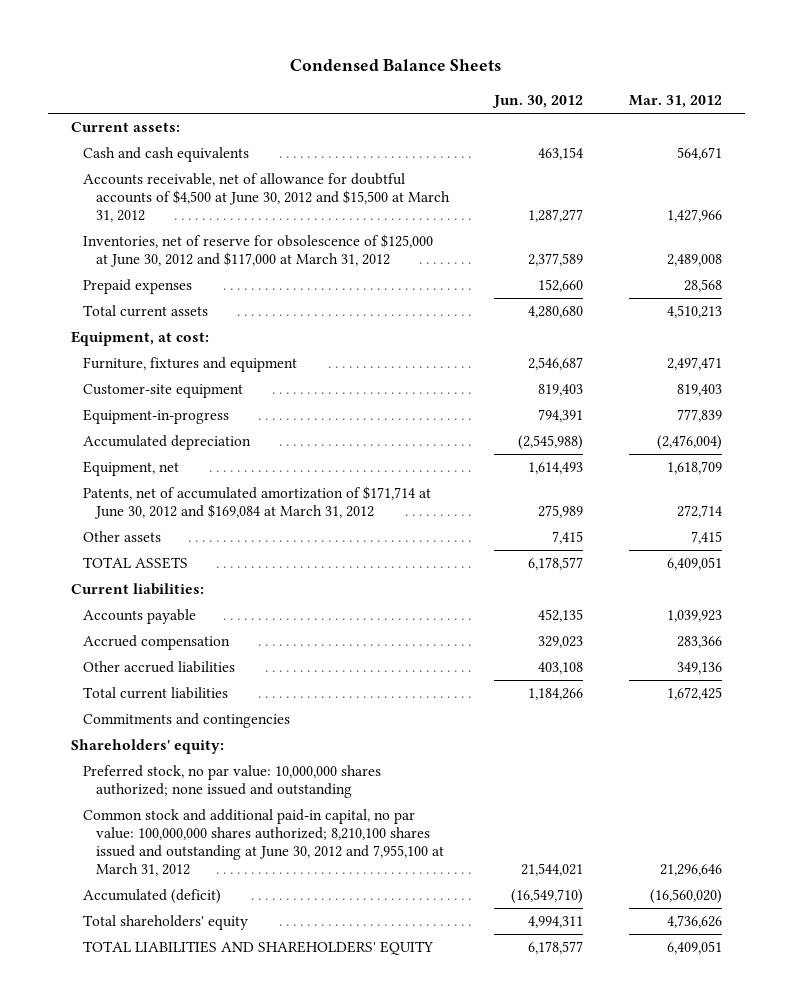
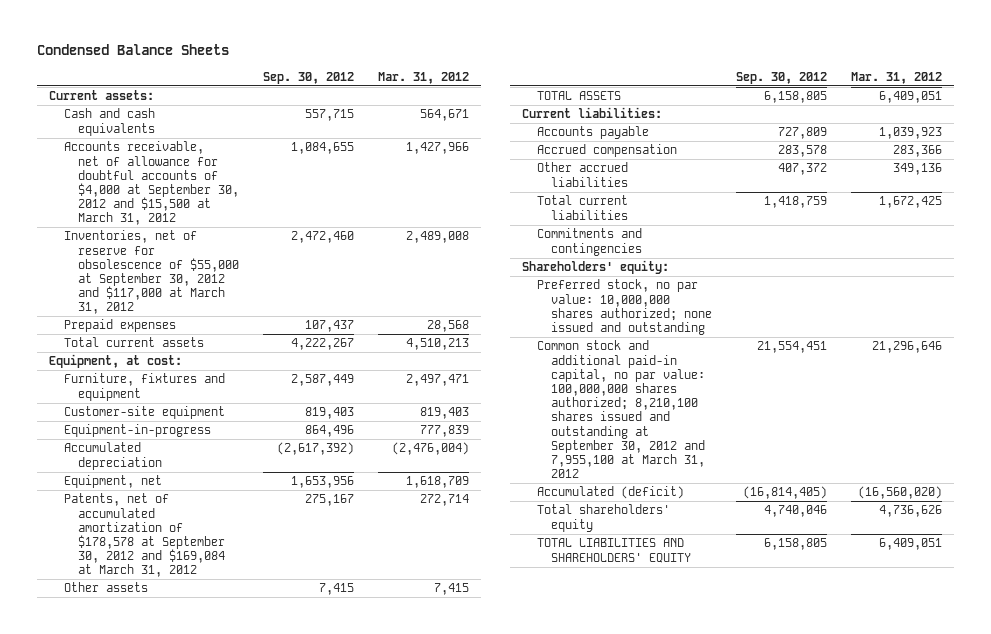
- | Jun. 30, 2012 | Mar. 31, 2012
+ | Sep. 30, 2012 | Mar. 31, 2012
- Accounts receivable, net of allowance for doubtful accounts of $4,500 at June 30, 2012 and $15,500 at March 31, 2012 | 1,287,277 | 1,427,966
- Inventories, net of reserve for obsolescence of $125,000 at June 30, 2012 and $117,000 at March 31, 2012 | 2,377,589 | 2,489,008
+ Accounts receivable, net of allowance for doubtful accounts of $4,000 at September 30, 2012 and $15,500 at March 31, 2012 | 1,084,655 | 1,427,966
+ Inventories, net of reserve for obsolescence of $55,000 at September 30, 2012 and $117,000 at March 31, 2012 | 2,472,460 | 2,489,008
- Patents, net of accumulated amortization of $171,714 at June 30, 2012 and $169,084 at March 31, 2012 | 275,989 | 272,714
+ Patents, net of accumulated amortization of $178,578 at September 30, 2012 and $169,084 at March 31, 2012 | 275,167 | 272,714
- Common stock and additional paid-in capital, no par value: 100,000,000 shares authorized; 8,210,100 shares issued and outstanding at June 30, 2012 and 7,955,100 at March 31, 2012 | 21,544,021 | 21,296,646
+ Common stock and additional paid-in capital, no par value: 100,000,000 shares authorized; 8,210,100 shares issued and outstanding at September 30, 2012 and 7,955,100 at March 31, 2012 | 21,554,451 | 21,296,646

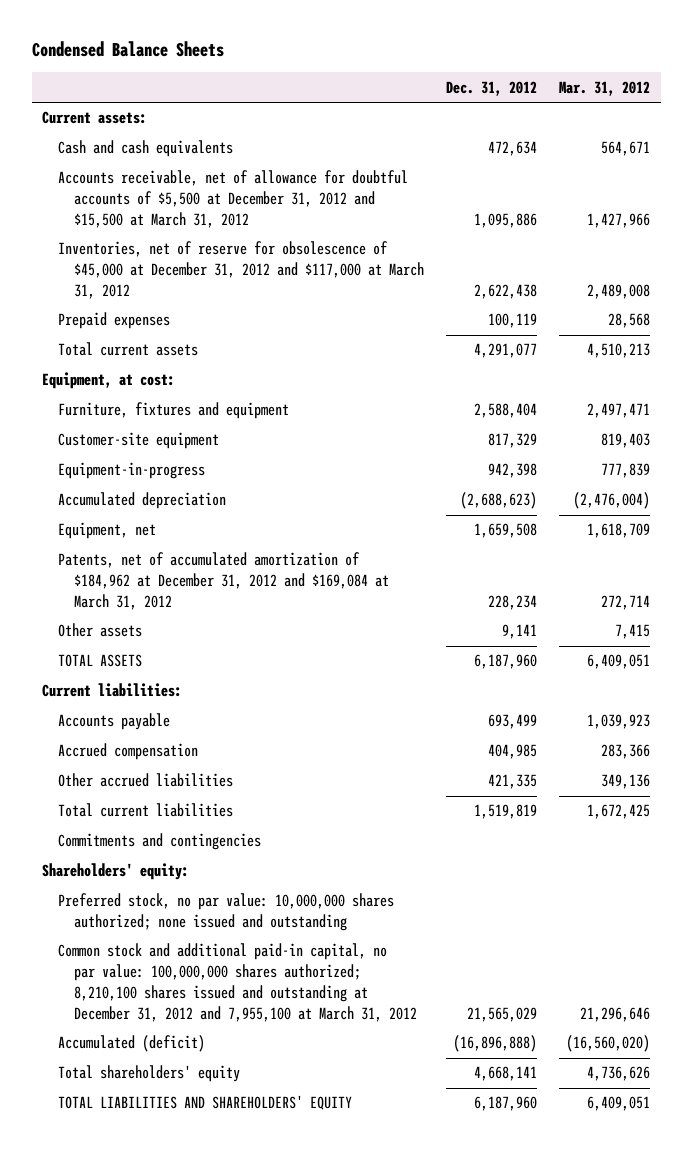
- | Sep. 30, 2012 | Mar. 31, 2012
+ | Dec. 31, 2012 | Mar. 31, 2012
- Accounts receivable, net of allowance for doubtful accounts of $4,000 at September 30, 2012 and $15,500 at March 31, 2012 | 1,084,655 | 1,427,966
- Inventories, net of reserve for obsolescence of $55,000 at September 30, 2012 and $117,000 at March 31, 2012 | 2,472,460 | 2,489,008
+ Accounts receivable, net of allowance for doubtful accounts of $5,500 at December 31, 2012 and $15,500 at March 31, 2012 | 1,095,886 | 1,427,966
+ Inventories, net of reserve for obsolescence of $45,000 at December 31, 2012 and $117,000 at March 31, 2012 | 2,622,438 | 2,489,008
- Patents, net of accumulated amortization of $178,578 at September 30, 2012 and $169,084 at March 31, 2012 | 275,167 | 272,714
+ Patents, net of accumulated amortization of $184,962 at December 31, 2012 and $169,084 at March 31, 2012 | 228,234 | 272,714
- Common stock and additional paid-in capital, no par value: 100,000,000 shares authorized; 8,210,100 shares issued and outstanding at September 30, 2012 and 7,955,100 at March 31, 2012 | 21,554,451 | 21,296,646
+ Common stock and additional paid-in capital, no par value: 100,000,000 shares authorized; 8,210,100 shares issued and outstanding at December 31, 2012 and 7,955,100 at March 31, 2012 | 21,565,029 | 21,296,646

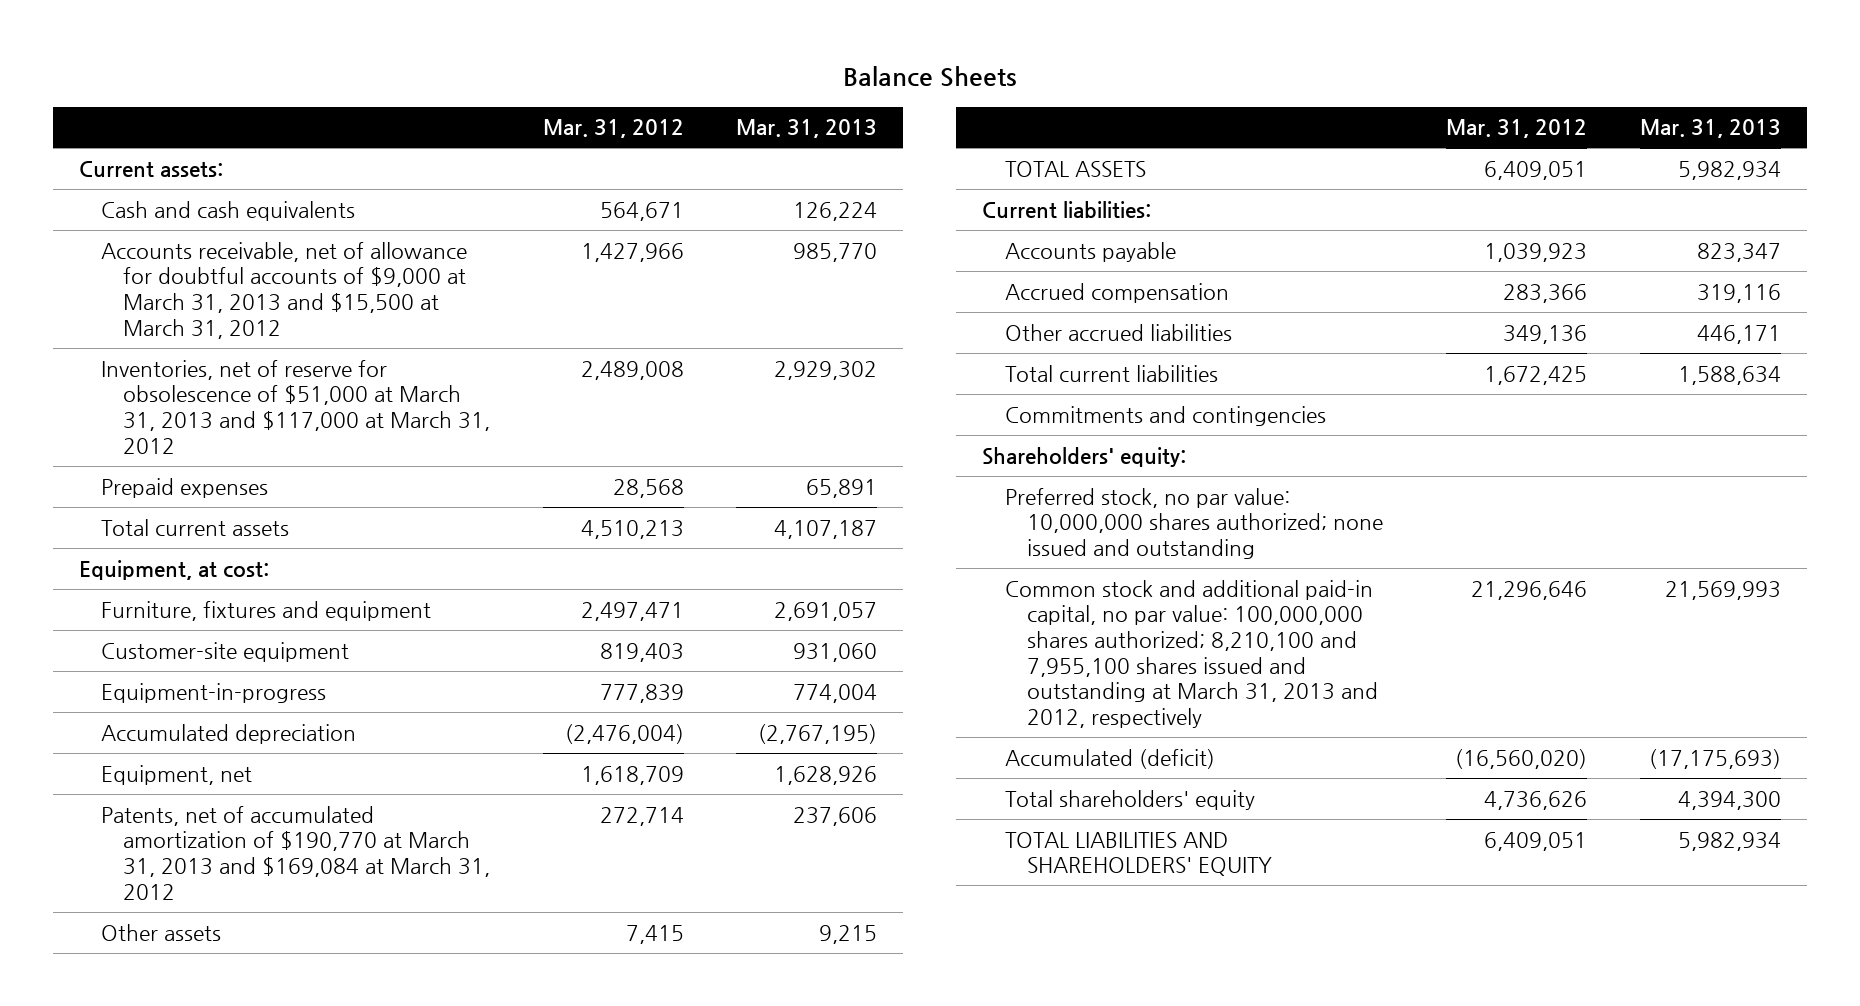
- Condensed Balance Sheets
+ Balance Sheets
- | Dec. 31, 2012 | Mar. 31, 2012
+ | Mar. 31, 2012 | Mar. 31, 2013
- Accounts receivable, net of allowance for doubtful accounts of $5,500 at December 31, 2012 and $15,500 at March 31, 2012 | 1,095,886 | 1,427,966
- Inventories, net of reserve for obsolescence of $45,000 at December 31, 2012 and $117,000 at March 31, 2012 | 2,622,438 | 2,489,008
+ Accounts receivable, net of allowance for doubtful accounts of $9,000 at March 31, 2013 and $15,500 at March 31, 2012 | 1,427,966 | 985,770
+ Inventories, net of reserve for obsolescence of $51,000 at March 31, 2013 and $117,000 at March 31, 2012 | 2,489,008 | 2,929,302
- Patents, net of accumulated amortization of $184,962 at December 31, 2012 and $169,084 at March 31, 2012 | 228,234 | 272,714
+ Patents, net of accumulated amortization of $190,770 at March 31, 2013 and $169,084 at March 31, 2012 | 272,714 | 237,606
- Common stock and additional paid-in capital, no par value: 100,000,000 shares authorized; 8,210,100 shares issued and outstanding at December 31, 2012 and 7,955,100 at March 31, 2012 | 21,565,029 | 21,296,646
+ Common stock and additional paid-in capital, no par value: 100,000,000 shares authorized; 8,210,100 and 7,955,100 shares issued and outstanding at March 31, 2013 and 2012, respectively | 21,296,646 | 21,569,993

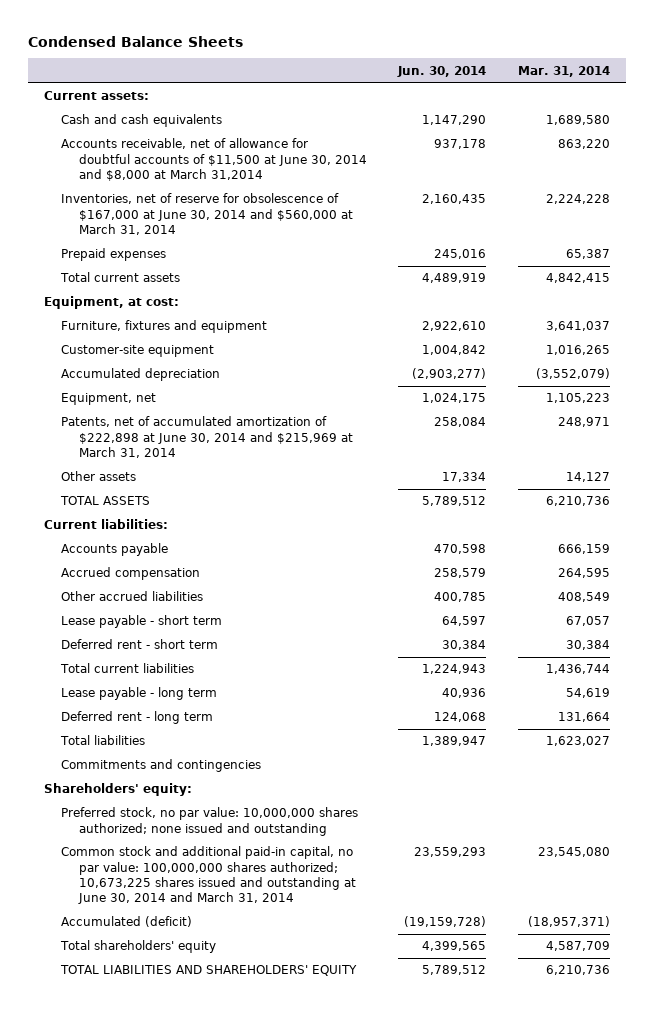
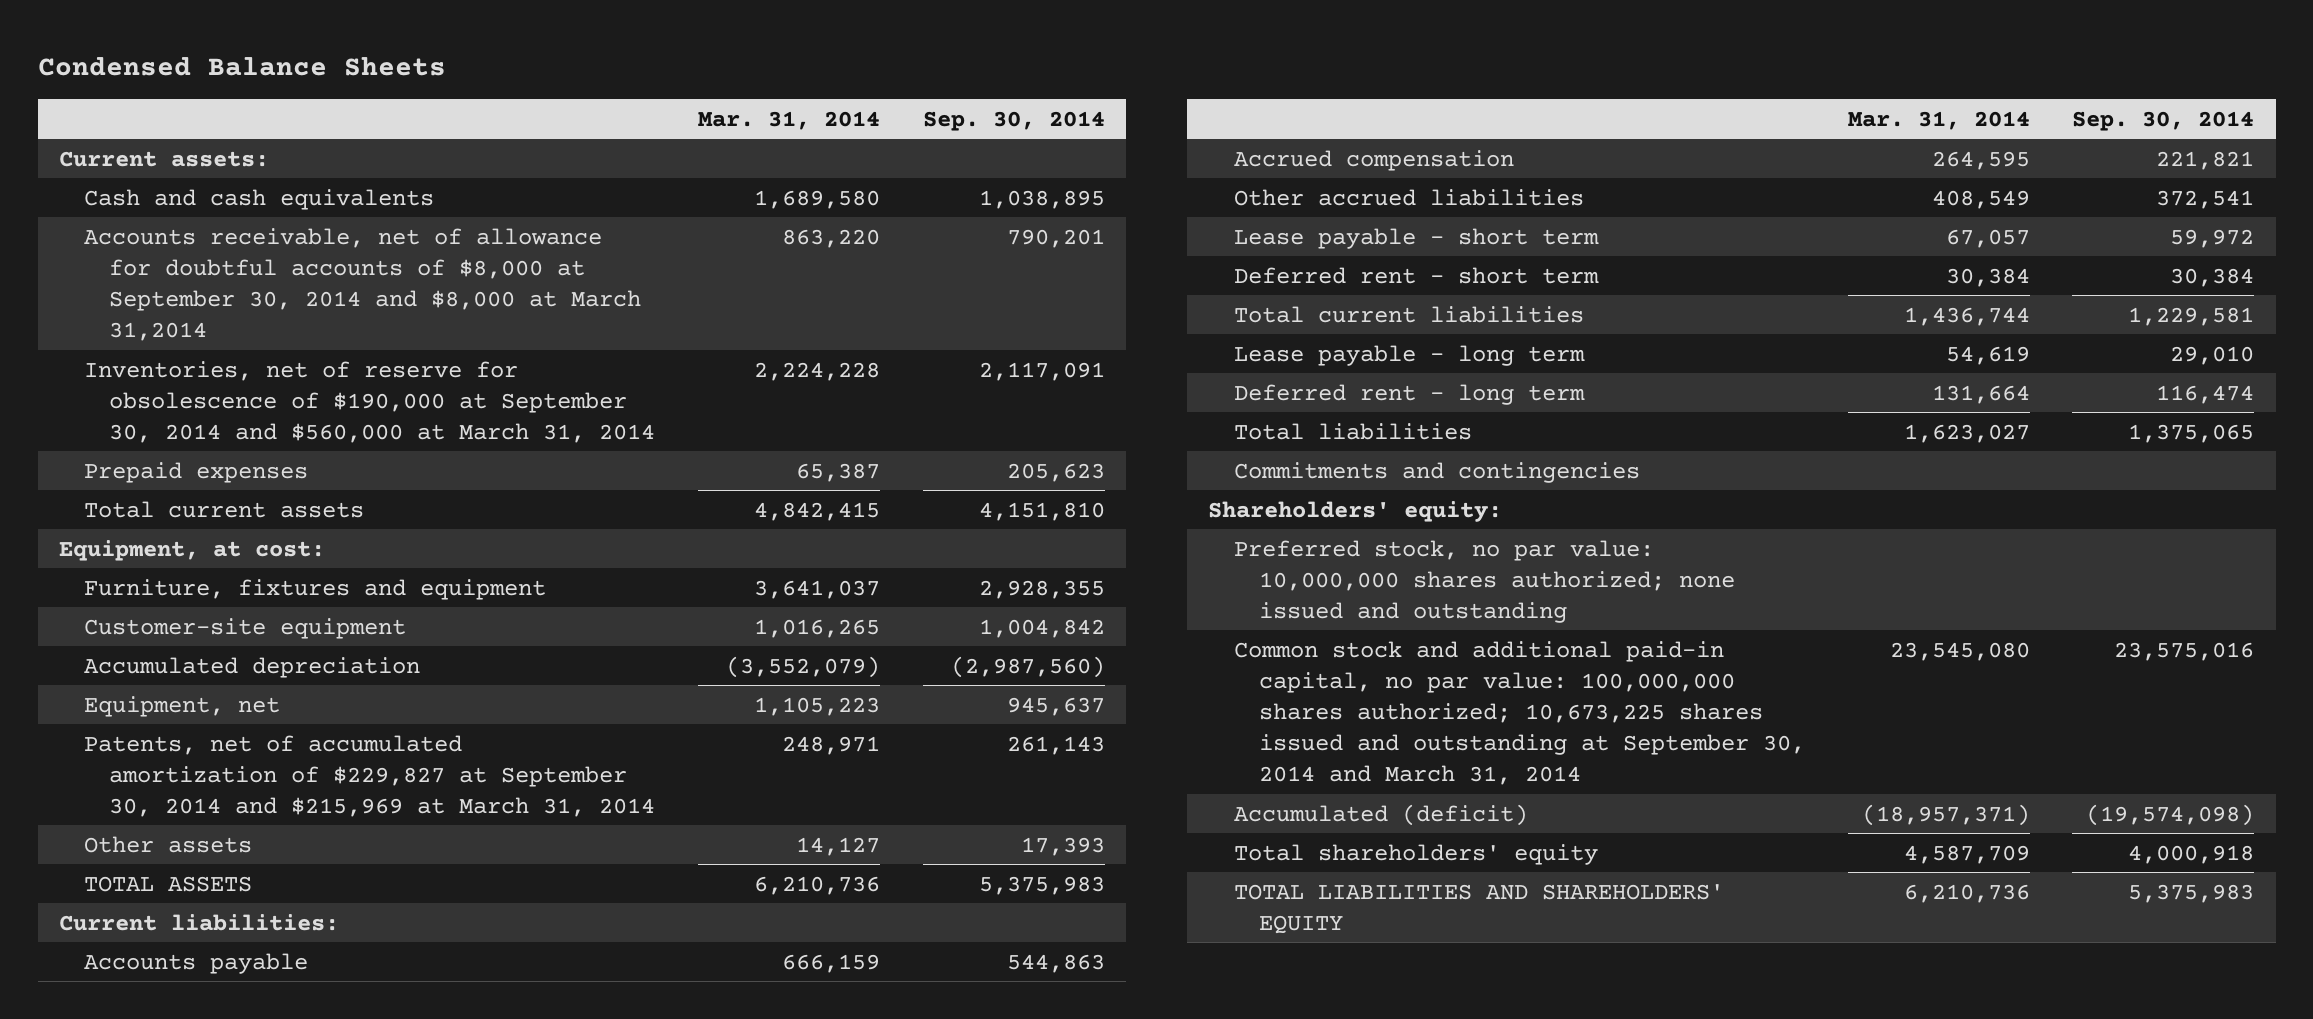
- | Jun. 30, 2014 | Mar. 31, 2014
+ | Mar. 31, 2014 | Sep. 30, 2014
- Accounts receivable, net of allowance for doubtful accounts of $11,500 at June 30, 2014 and $8,000 at March 31,2014 | 937,178 | 863,220
- Inventories, net of reserve for obsolescence of $167,000 at June 30, 2014 and $560,000 at March 31, 2014 | 2,160,435 | 2,224,228
+ Accounts receivable, net of allowance for doubtful accounts of $8,000 at September 30, 2014 and $8,000 at March 31,2014 | 863,220 | 790,201
+ Inventories, net of reserve for obsolescence of $190,000 at September 30, 2014 and $560,000 at March 31, 2014 | 2,224,228 | 2,117,091
- Patents, net of accumulated amortization of $222,898 at June 30, 2014 and $215,969 at March 31, 2014 | 258,084 | 248,971
+ Patents, net of accumulated amortization of $229,827 at September 30, 2014 and $215,969 at March 31, 2014 | 248,971 | 261,143
- Common stock and additional paid-in capital, no par value: 100,000,000 shares authorized; 10,673,225 shares issued and outstanding at June 30, 2014 and March 31, 2014 | 23,559,293 | 23,545,080
+ Common stock and additional paid-in capital, no par value: 100,000,000 shares authorized; 10,673,225 shares issued and outstanding at September 30, 2014 and March 31, 2014 | 23,545,080 | 23,575,016

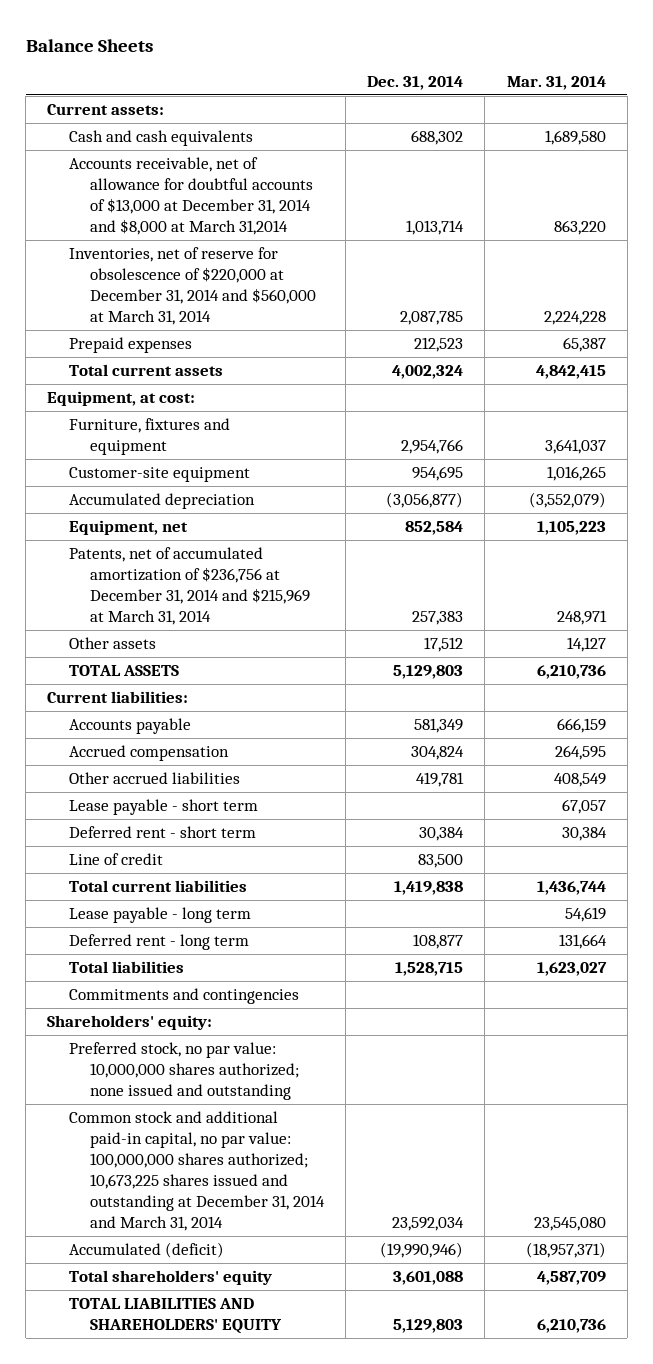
- Condensed Balance Sheets
+ Balance Sheets
- | Mar. 31, 2014 | Sep. 30, 2014
+ | Dec. 31, 2014 | Mar. 31, 2014
- Accounts receivable, net of allowance for doubtful accounts of $8,000 at September 30, 2014 and $8,000 at March 31,2014 | 863,220 | 790,201
- Inventories, net of reserve for obsolescence of $190,000 at September 30, 2014 and $560,000 at March 31, 2014 | 2,224,228 | 2,117,091
+ Accounts receivable, net of allowance for doubtful accounts of $13,000 at December 31, 2014 and $8,000 at March 31,2014 | 1,013,714 | 863,220
+ Inventories, net of reserve for obsolescence of $220,000 at December 31, 2014 and $560,000 at March 31, 2014 | 2,087,785 | 2,224,228
- Patents, net of accumulated amortization of $229,827 at September 30, 2014 and $215,969 at March 31, 2014 | 248,971 | 261,143
+ Patents, net of accumulated amortization of $236,756 at December 31, 2014 and $215,969 at March 31, 2014 | 257,383 | 248,971
+ Line of credit | 83,500 |
- Common stock and additional paid-in capital, no par value: 100,000,000 shares authorized; 10,673,225 shares issued and outstanding at September 30, 2014 and March 31, 2014 | 23,545,080 | 23,575,016
+ Common stock and additional paid-in capital, no par value: 100,000,000 shares authorized; 10,673,225 shares issued and outstanding at December 31, 2014 and March 31, 2014 | 23,592,034 | 23,545,080

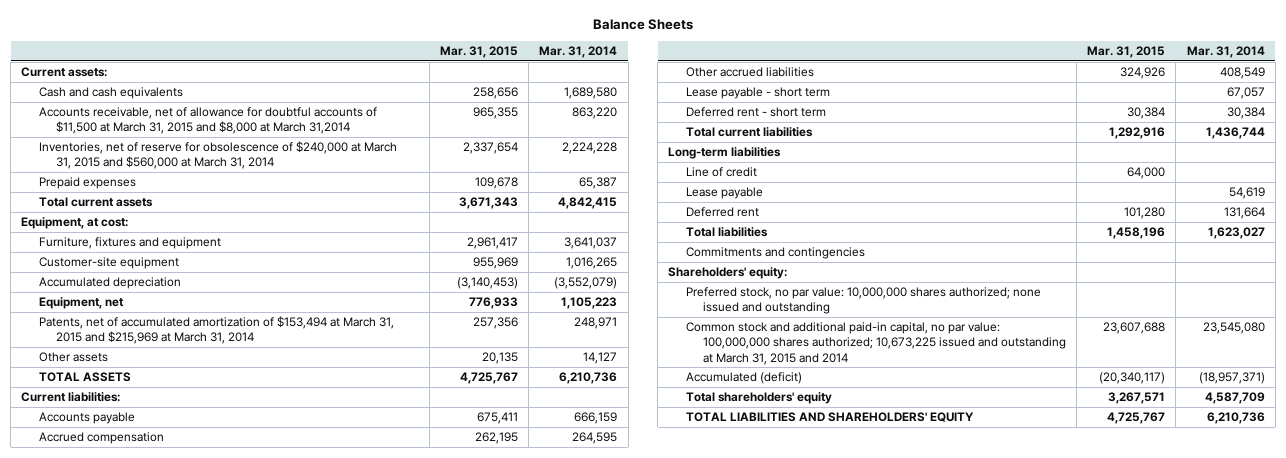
- | Dec. 31, 2014 | Mar. 31, 2014
+ | Mar. 31, 2015 | Mar. 31, 2014
- Accounts receivable, net of allowance for doubtful accounts of $13,000 at December 31, 2014 and $8,000 at March 31,2014 | 1,013,714 | 863,220
- Inventories, net of reserve for obsolescence of $220,000 at December 31, 2014 and $560,000 at March 31, 2014 | 2,087,785 | 2,224,228
+ Accounts receivable, net of allowance for doubtful accounts of $11,500 at March 31, 2015 and $8,000 at March 31,2014 | 965,355 | 863,220
+ Inventories, net of reserve for obsolescence of $240,000 at March 31, 2015 and $560,000 at March 31, 2014 | 2,337,654 | 2,224,228
- Patents, net of accumulated amortization of $236,756 at December 31, 2014 and $215,969 at March 31, 2014 | 257,383 | 248,971
+ Patents, net of accumulated amortization of $153,494 at March 31, 2015 and $215,969 at March 31, 2014 | 257,356 | 248,971
- Lease payable - long term | | 54,619
- Deferred rent - long term | 108,877 | 131,664
+ Long-term liabilities
moved down: Line of credit | 64,000 |
+ Lease payable | | 54,619
+ Deferred rent | 101,280 | 131,664
- Common stock and additional paid-in capital, no par value: 100,000,000 shares authorized; 10,673,225 shares issued and outstanding at December 31, 2014 and March 31, 2014 | 23,592,034 | 23,545,080
+ Common stock and additional paid-in capital, no par value: 100,000,000 shares authorized; 10,673,225 issued and outstanding at March 31, 2015 and 2014 | 23,607,688 | 23,545,080

